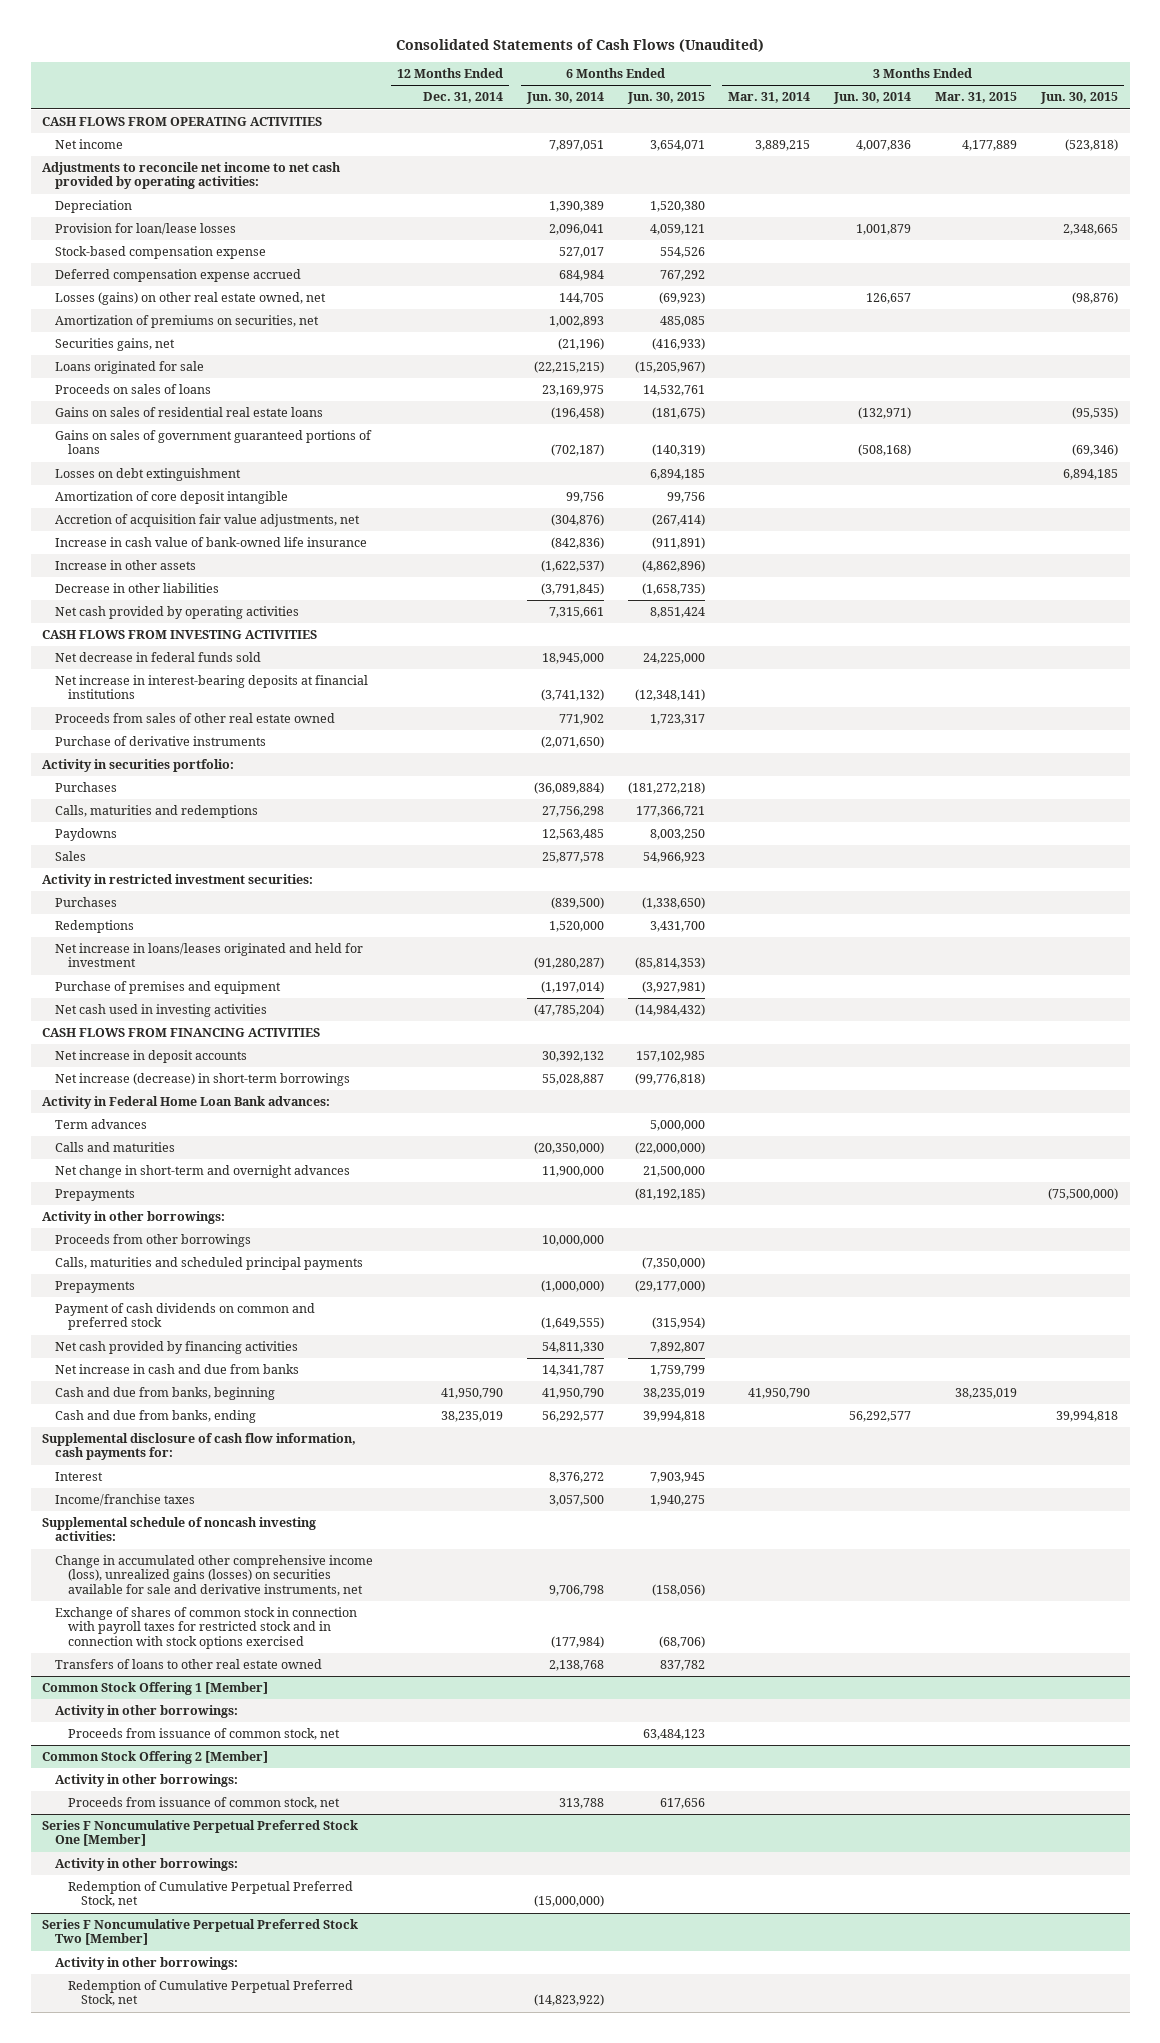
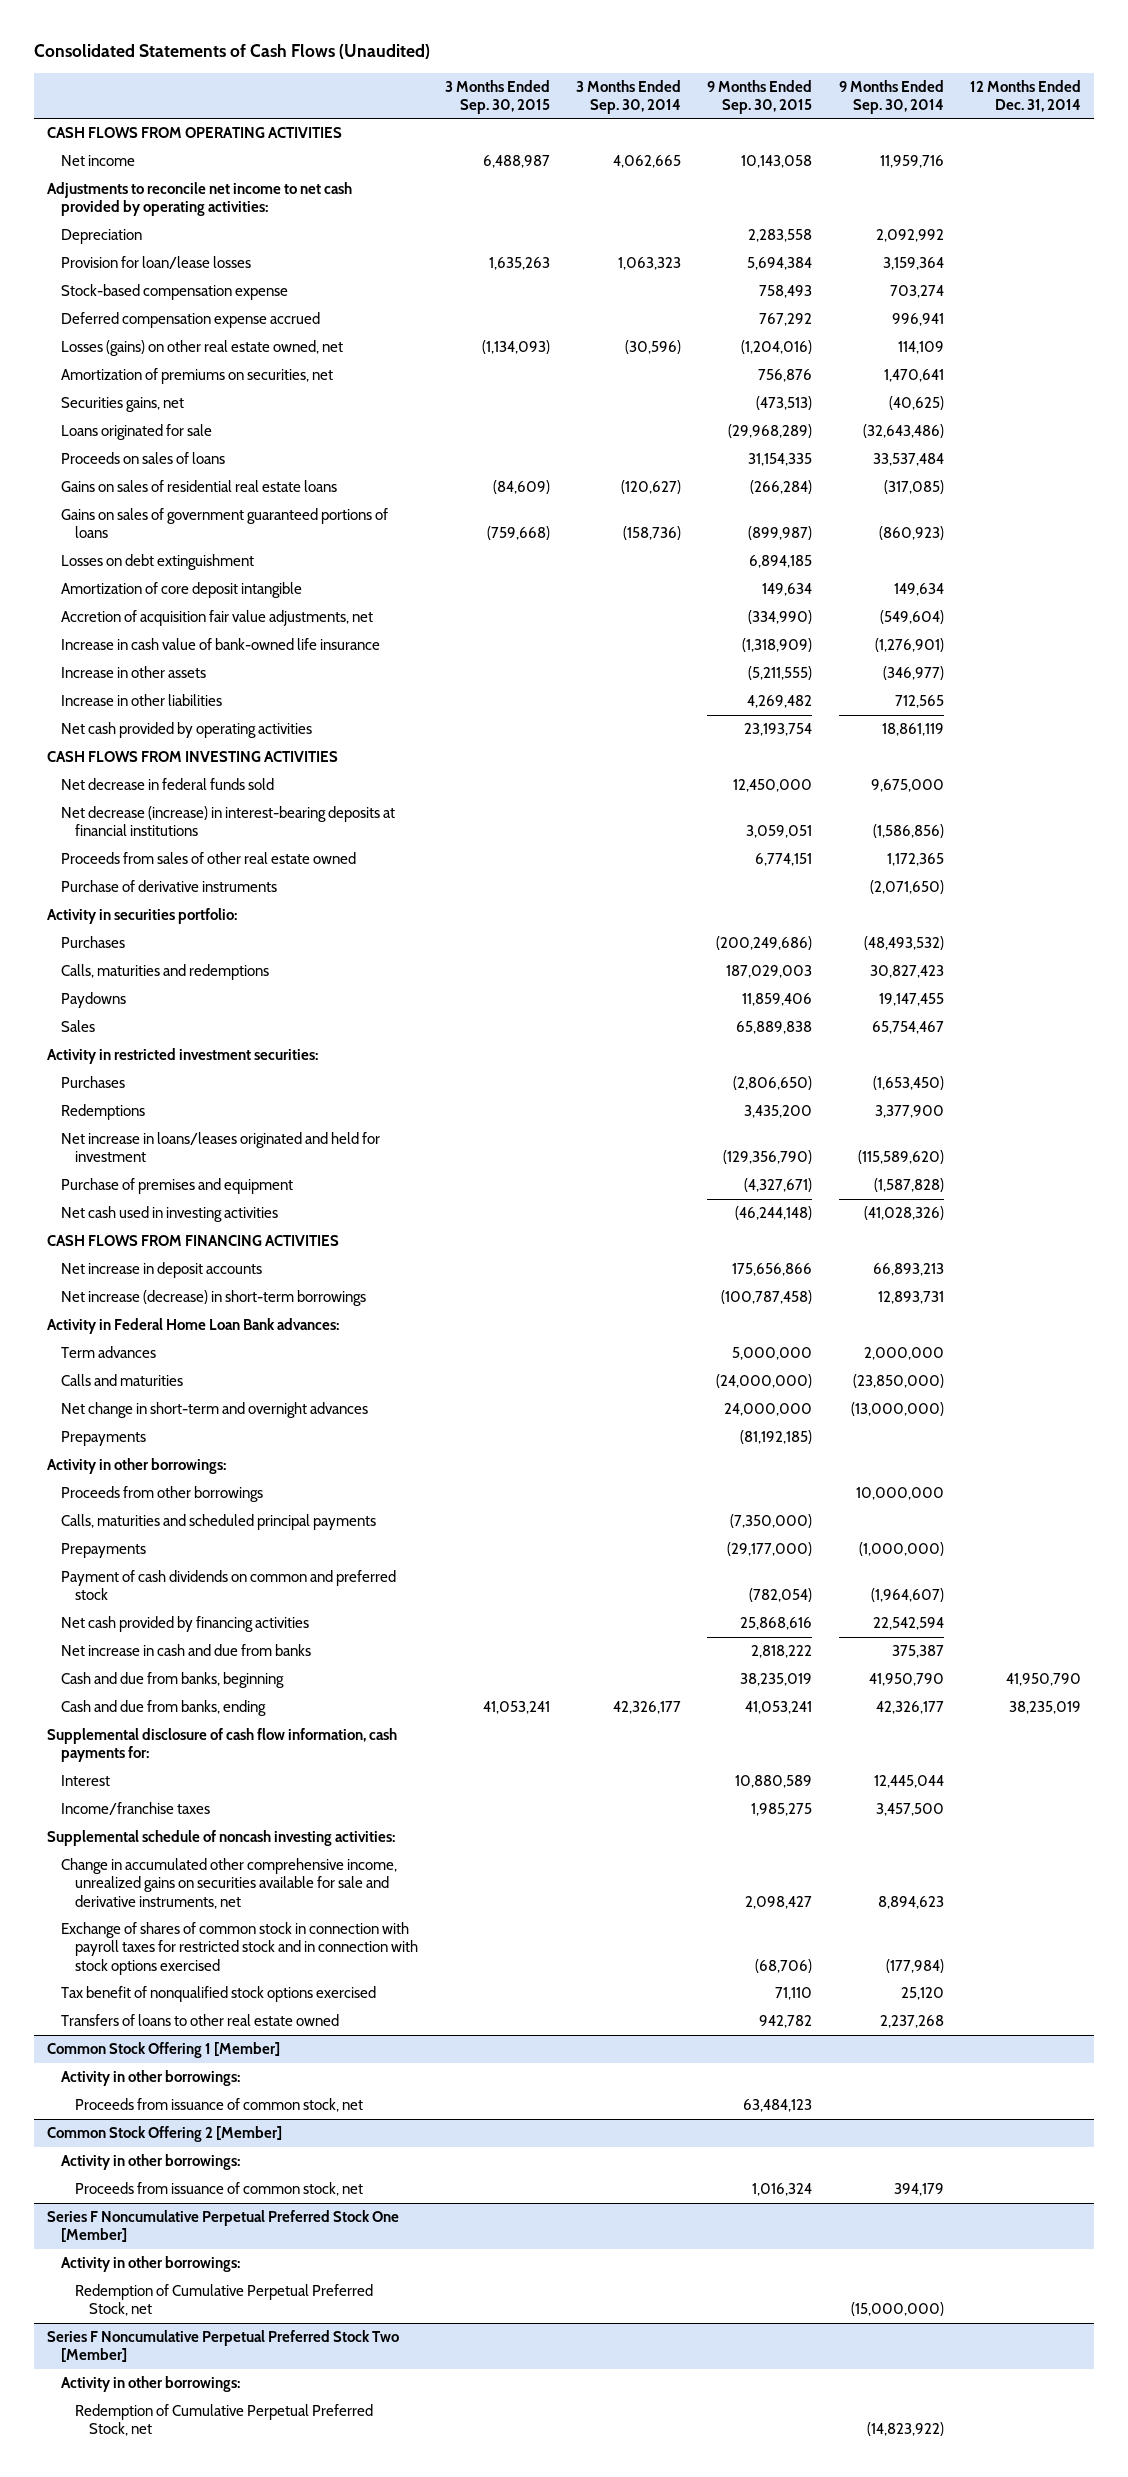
- | 12 Months Ended Dec. 31, 2014 | 6 Months Ended Jun. 30, 2014 | 6 Months Ended Jun. 30, 2015 | 3 Months Ended Mar. 31, 2014 | 3 Months Ended Jun. 30, 2014 | 3 Months Ended Mar. 31, 2015 | 3 Months Ended Jun. 30, 2015
+ | 3 Months Ended Sep. 30, 2015 | 3 Months Ended Sep. 30, 2014 | 9 Months Ended Sep. 30, 2015 | 9 Months Ended Sep. 30, 2014 | 12 Months Ended Dec. 31, 2014
- Decrease in other liabilities | | (3,791,845) | (1,658,735) | | | |
+ Increase in other liabilities | | | 4,269,482 | 712,565 |
- Net increase in interest-bearing deposits at financial institutions | | (3,741,132) | (12,348,141) | | | |
+ Net decrease (increase) in interest-bearing deposits at financial institutions | | | 3,059,051 | (1,586,856) |
- Change in accumulated other comprehensive income (loss), unrealized gains (losses) on securities available for sale and derivative instruments, net | | 9,706,798 | (158,056) | | | |
+ Change in accumulated other comprehensive income, unrealized gains on securities available for sale and derivative instruments, net | | | 2,098,427 | 8,894,623 |
+ Tax benefit of nonqualified stock options exercised | | | 71,110 | 25,120 |

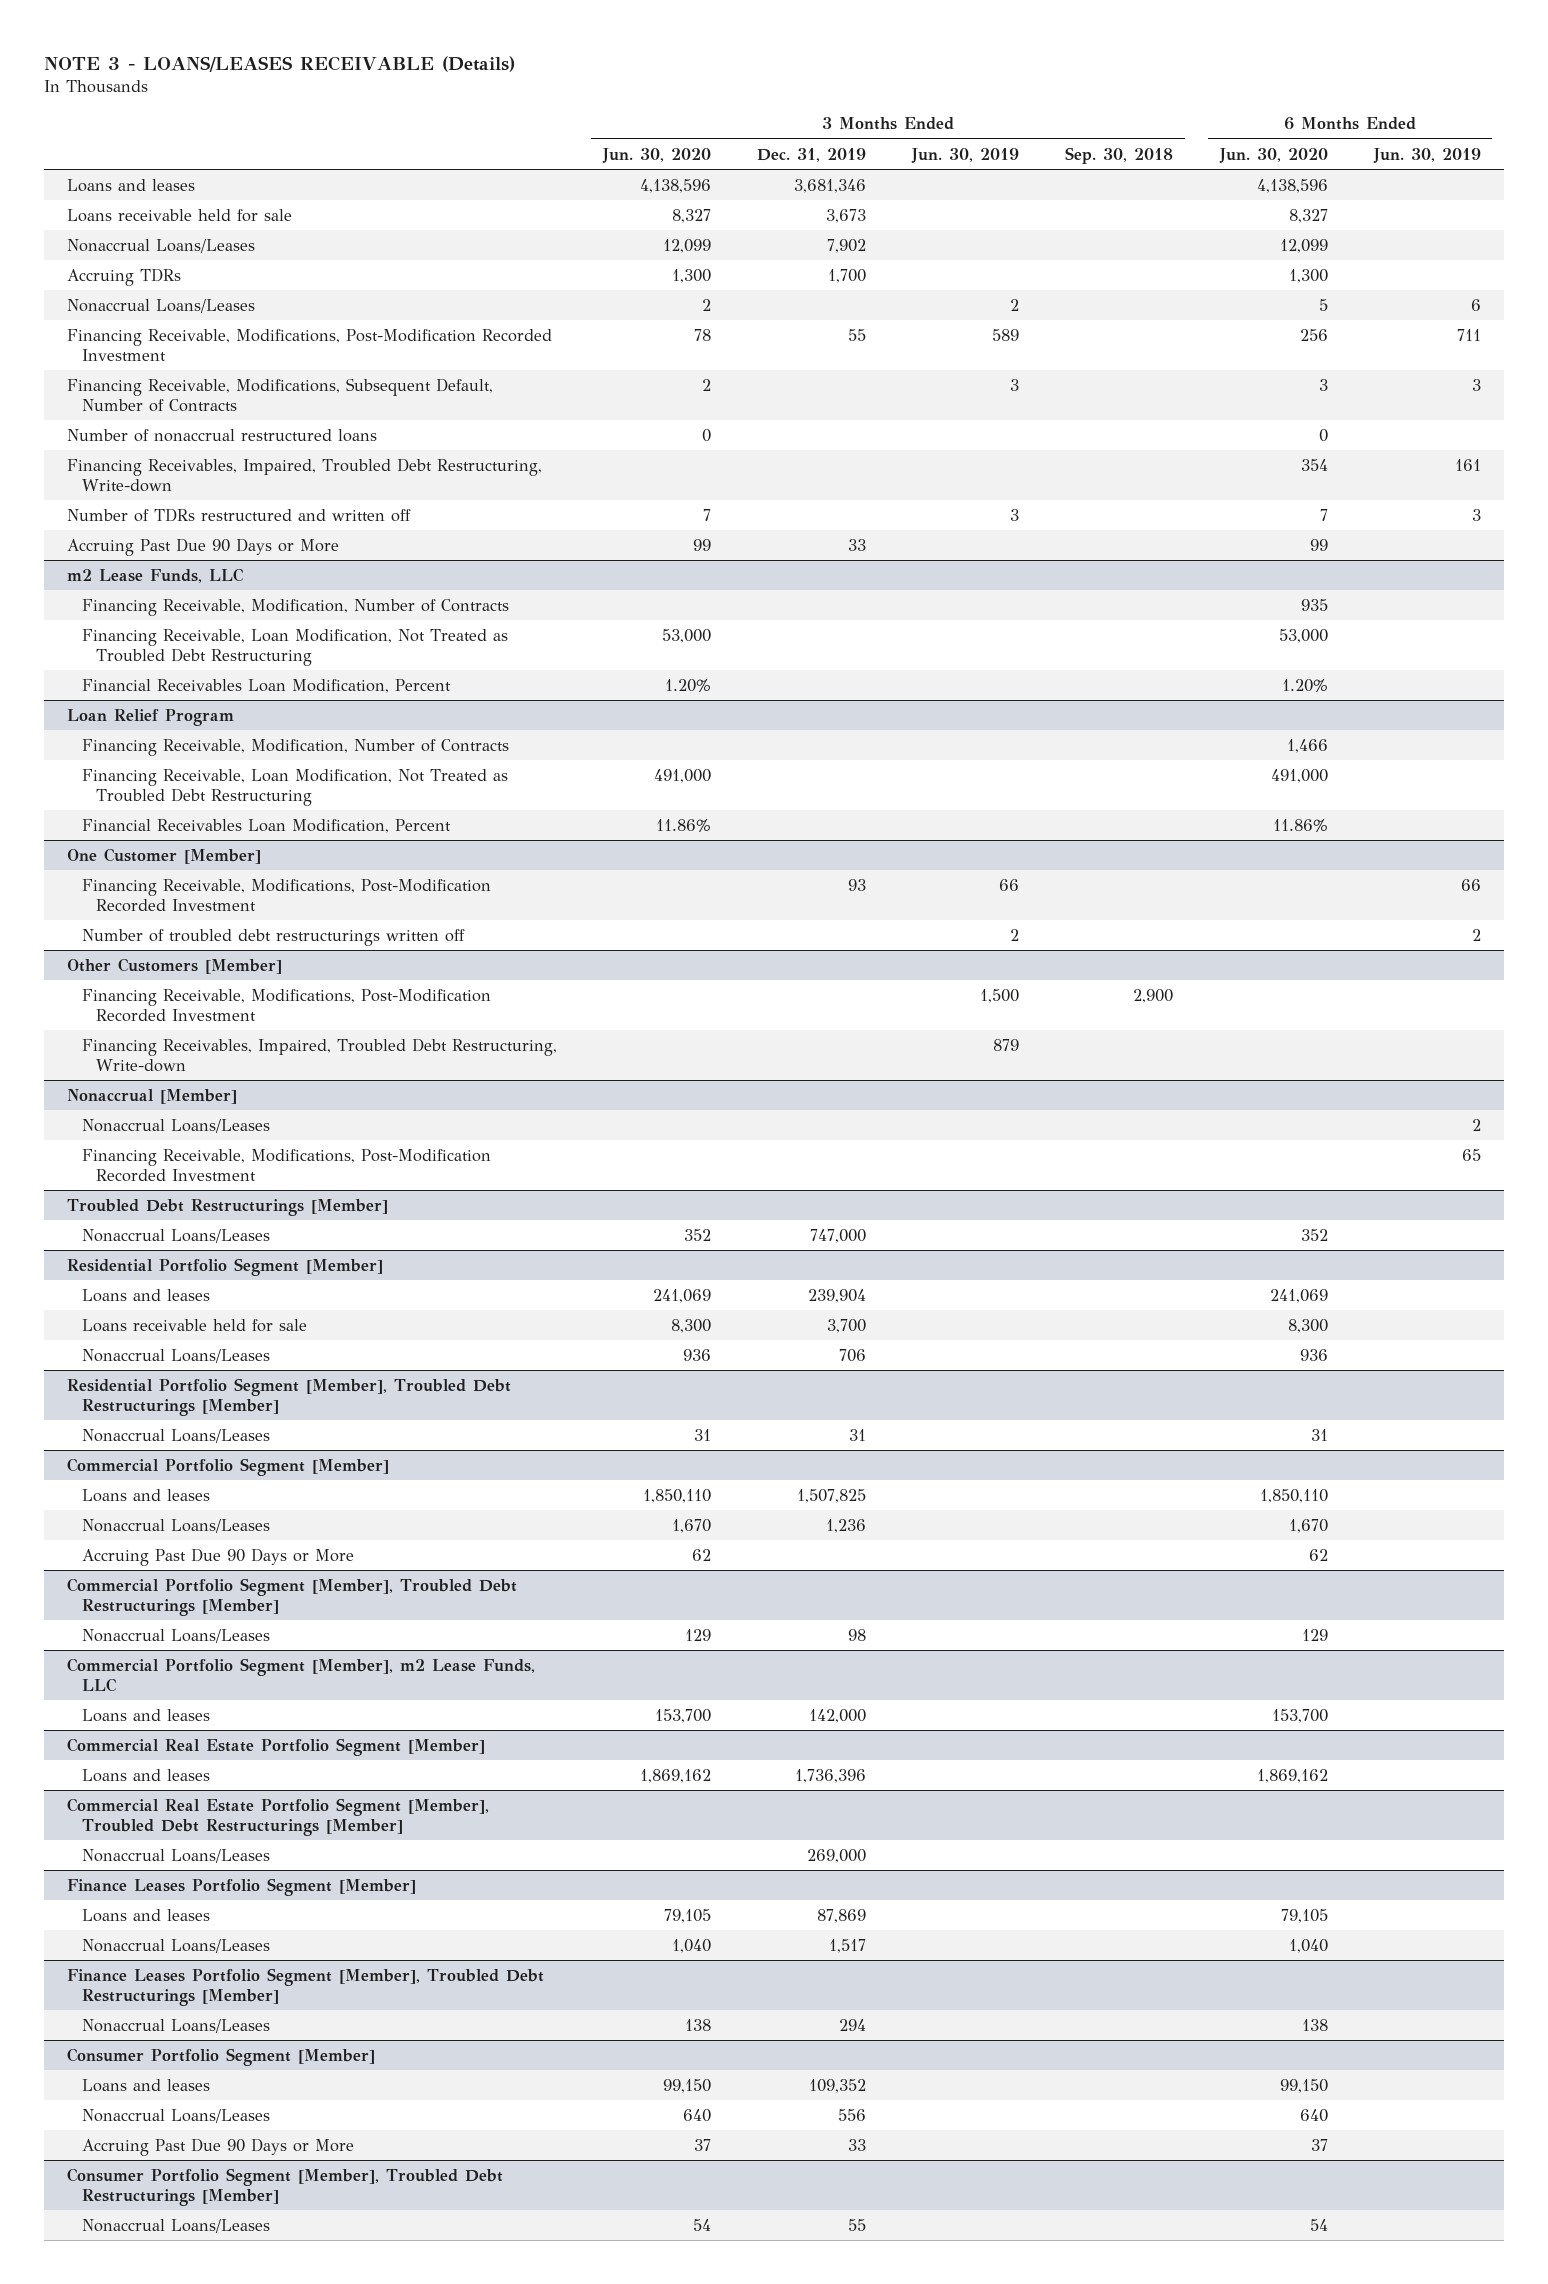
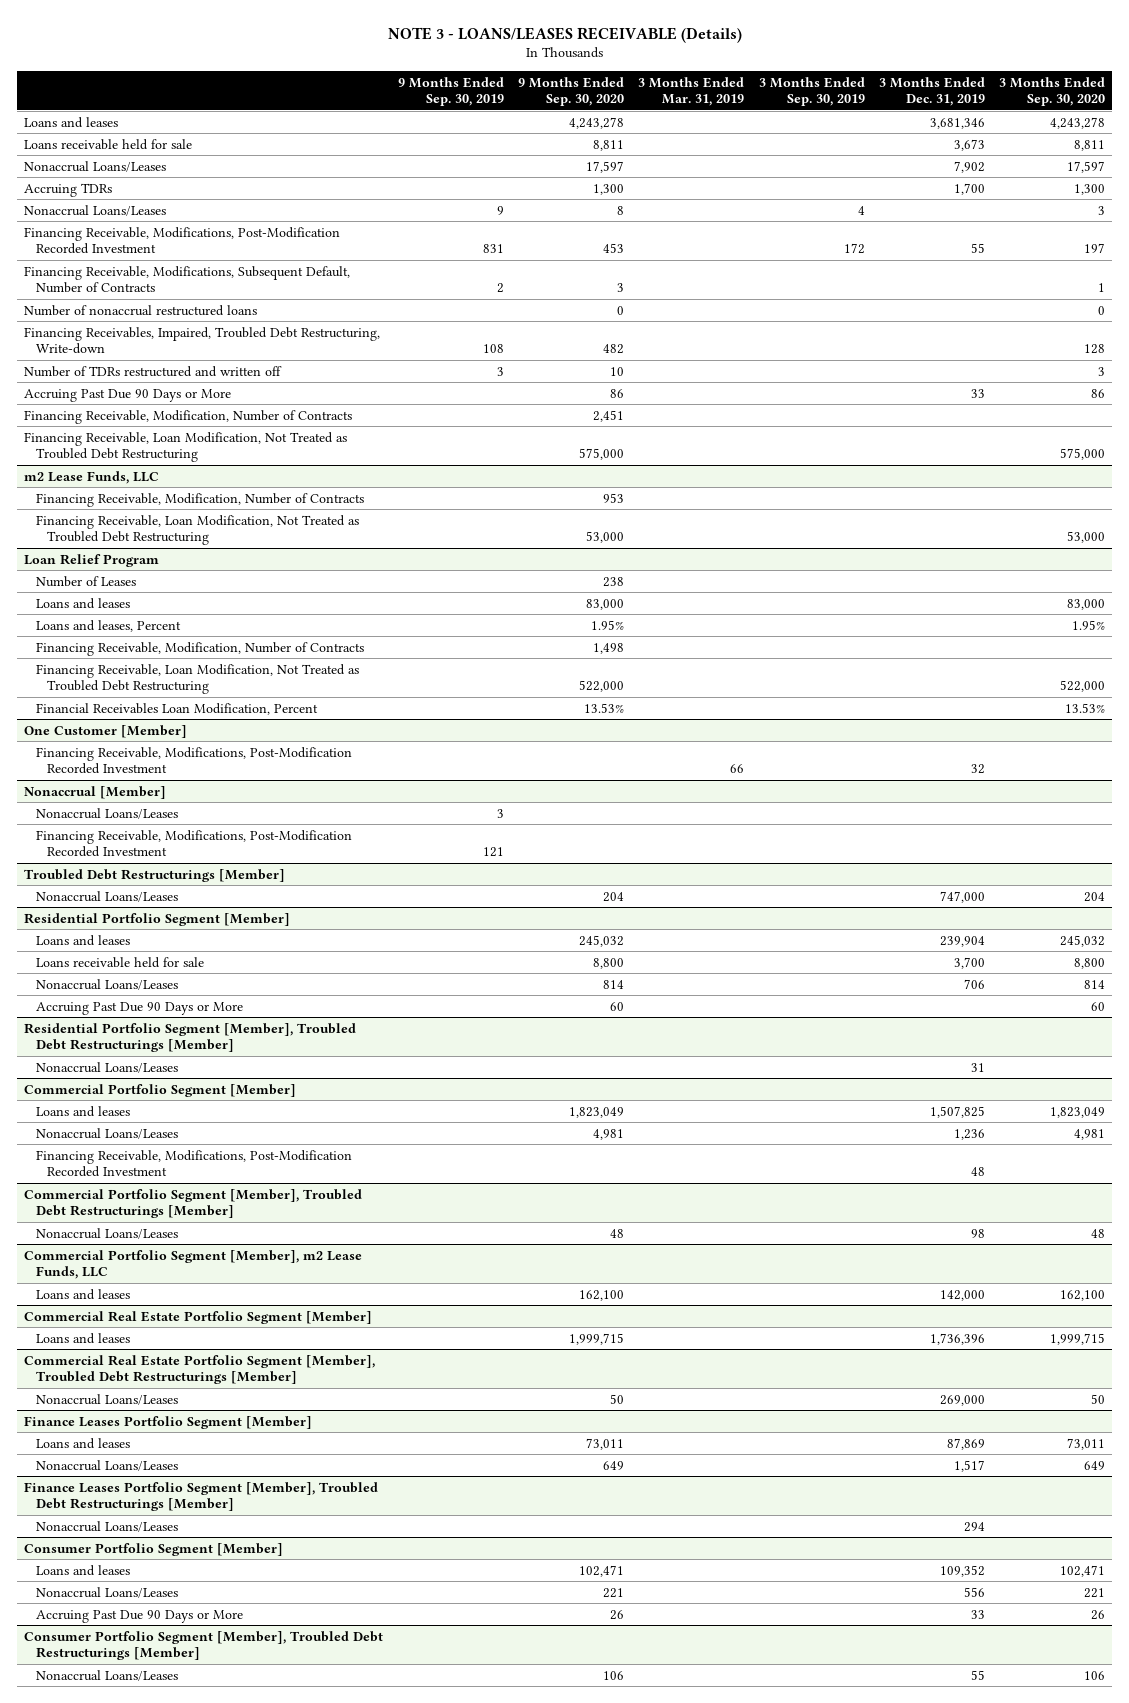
- | 3 Months Ended Jun. 30, 2020 | 3 Months Ended Dec. 31, 2019 | 3 Months Ended Jun. 30, 2019 | 3 Months Ended Sep. 30, 2018 | 6 Months Ended Jun. 30, 2020 | 6 Months Ended Jun. 30, 2019
+ | 9 Months Ended Sep. 30, 2019 | 9 Months Ended Sep. 30, 2020 | 3 Months Ended Mar. 31, 2019 | 3 Months Ended Sep. 30, 2019 | 3 Months Ended Dec. 31, 2019 | 3 Months Ended Sep. 30, 2020
+ Financing Receivable, Modification, Number of Contracts | | 2,451 | | | |
+ Financing Receivable, Loan Modification, Not Treated as Troubled Debt Restructuring | | 575,000 | | | | 575,000
@ m2 Lease Funds, LLC
- Financial Receivables Loan Modification, Percent | 1.20% | | | | 1.20% |
@ Loan Relief Program
+ Number of Leases | | 238 | | | |
+ Loans and leases | | 83,000 | | | | 83,000
+ Loans and leases, Percent | | 1.95% | | | | 1.95%
@ One Customer [Member]
- Financing Receivable, Modifications, Post-Modification Recorded Investment | | 93 | 66 | | | 66
- Number of troubled debt restructurings written off | | | 2 | | | 2
- Other Customers [Member]
- Financing Receivable, Modifications, Post-Modification Recorded Investment | | | 1,500 | 2,900 | |
- Financing Receivables, Impaired, Troubled Debt Restructuring, Write-down | | | 879 | | |
@ One Customer [Member]
+ Financing Receivable, Modifications, Post-Modification Recorded Investment | | | 66 | | 32 |
@ Residential Portfolio Segment [Member]
+ Accruing Past Due 90 Days or More | | 60 | | | | 60
@ Commercial Portfolio Segment [Member]
- Accruing Past Due 90 Days or More | 62 | | | | 62 |
+ Financing Receivable, Modifications, Post-Modification Recorded Investment | | | | | 48 |

